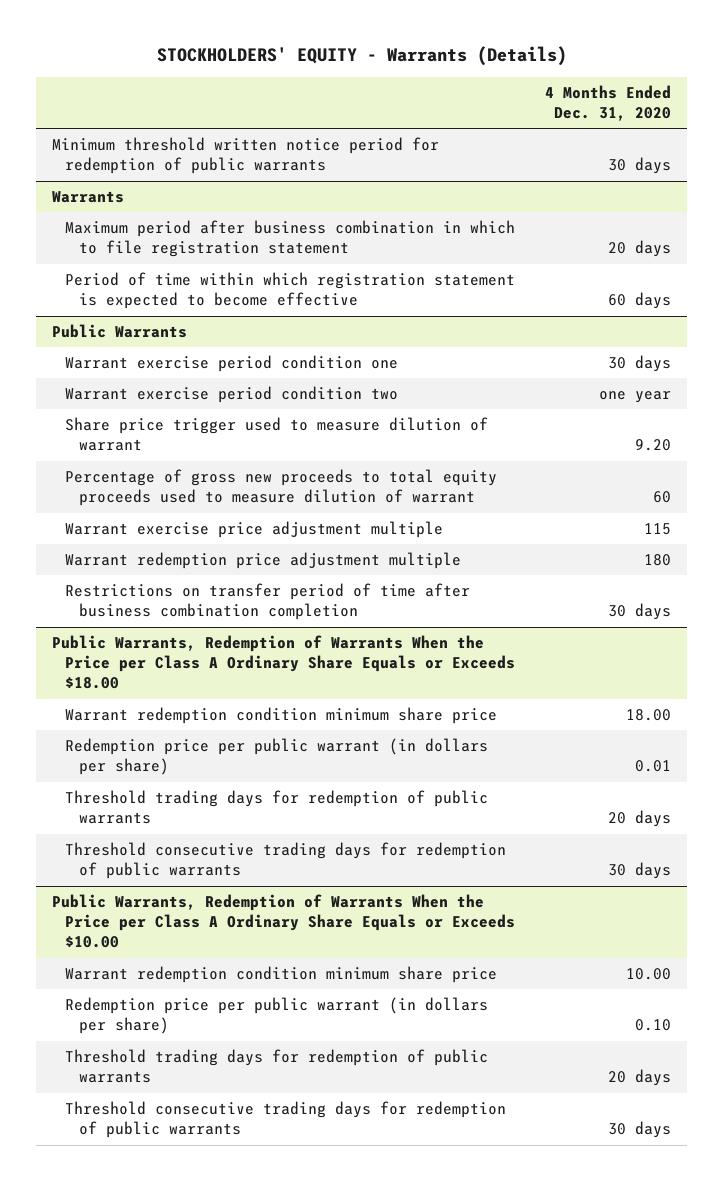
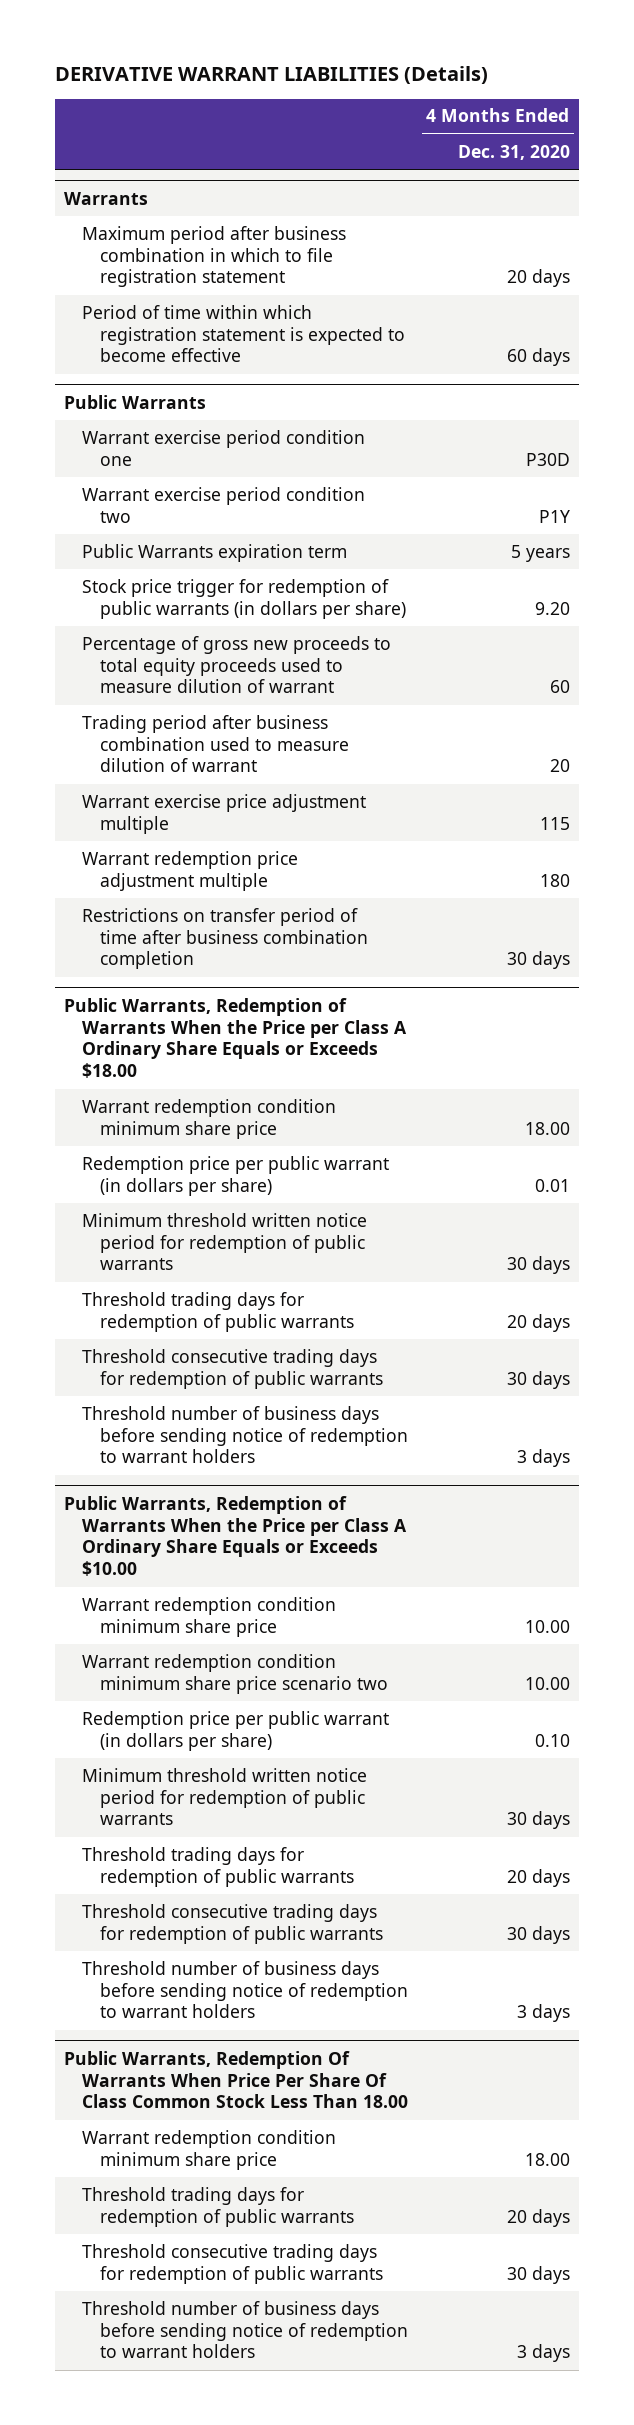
- STOCKHOLDERS' EQUITY - Warrants (Details)
+ DERIVATIVE WARRANT LIABILITIES (Details)
- Minimum threshold written notice period for redemption of public warrants | 30 days
@ Public Warrants
- Warrant exercise period condition one | 30 days
- Warrant exercise period condition two | one year
- Share price trigger used to measure dilution of warrant | 9.20
+ Warrant exercise period condition one | P30D
+ Warrant exercise period condition two | P1Y
+ Public Warrants expiration term | 5 years
+ Stock price trigger for redemption of public warrants (in dollars per share) | 9.20
+ Trading period after business combination used to measure dilution of warrant | 20
@ Public Warrants, Redemption of Warrants When the Price per Class A Ordinary Share Equals or Exceeds $18.00
+ Minimum threshold written notice period for redemption of public warrants | 30 days
+ Threshold number of business days before sending notice of redemption to warrant holders | 3 days
@ Public Warrants, Redemption of Warrants When the Price per Class A Ordinary Share Equals or Exceeds $10.00
+ Warrant redemption condition minimum share price scenario two | 10.00
+ Minimum threshold written notice period for redemption of public warrants | 30 days
+ Threshold number of business days before sending notice of redemption to warrant holders | 3 days
+ Public Warrants, Redemption Of Warrants When Price Per Share Of Class Common Stock Less Than 18.00
+ Warrant redemption condition minimum share price | 18.00
+ Threshold trading days for redemption of public warrants | 20 days
+ Threshold consecutive trading days for redemption of public warrants | 30 days
+ Threshold number of business days before sending notice of redemption to warrant holders | 3 days

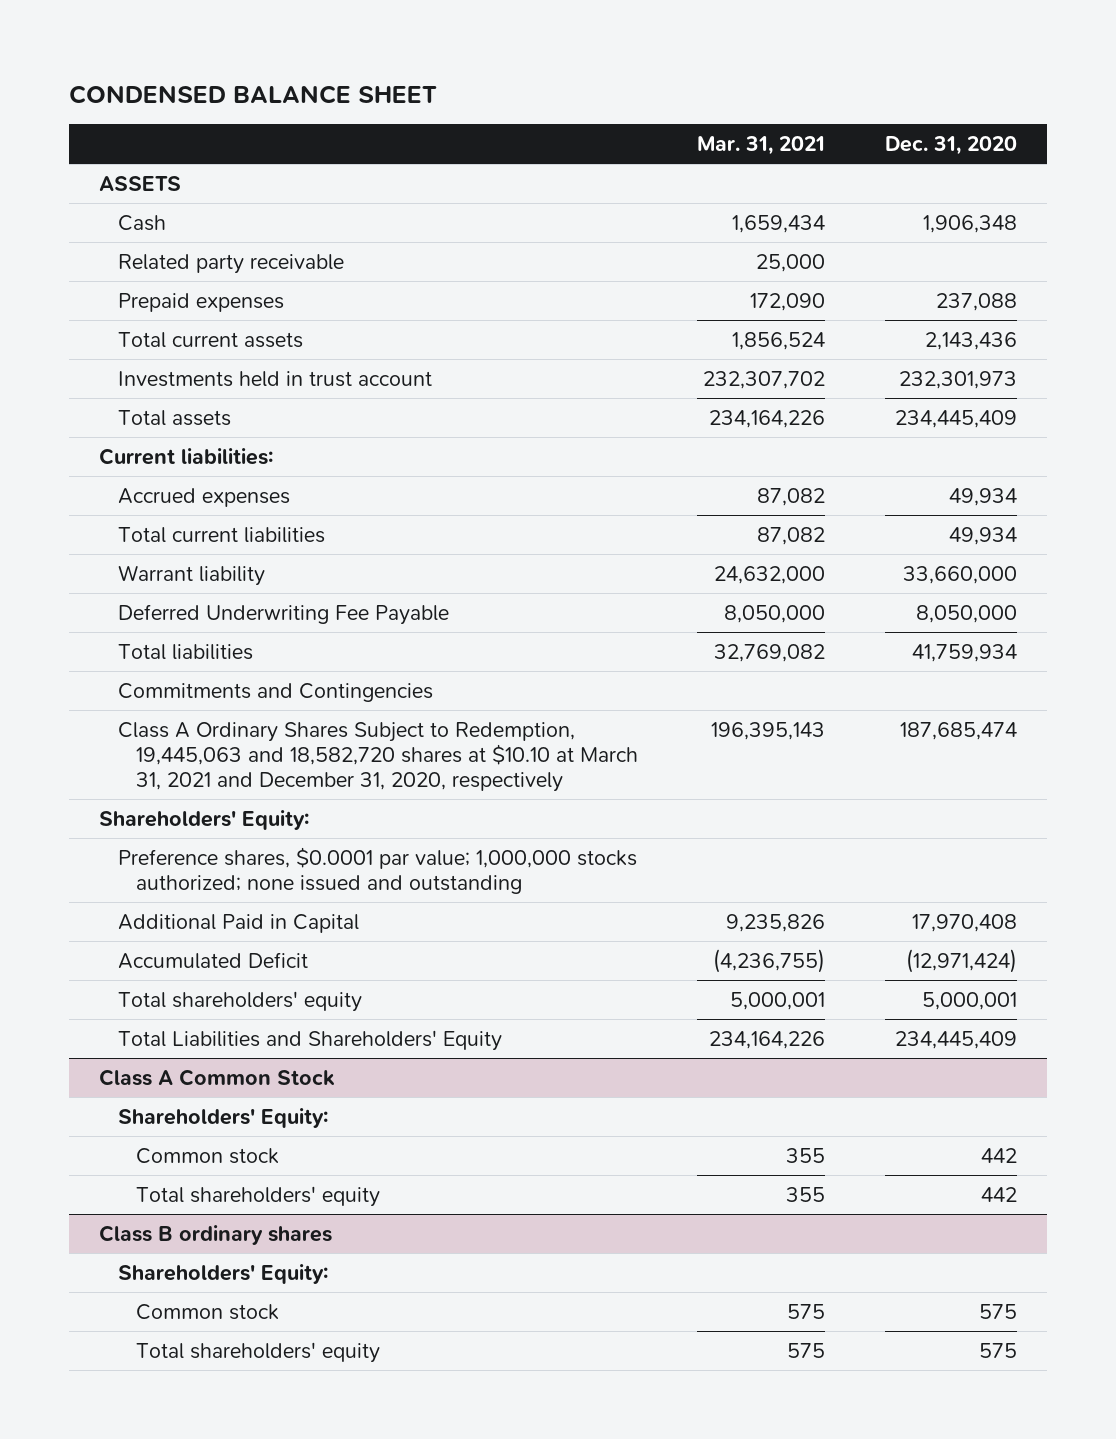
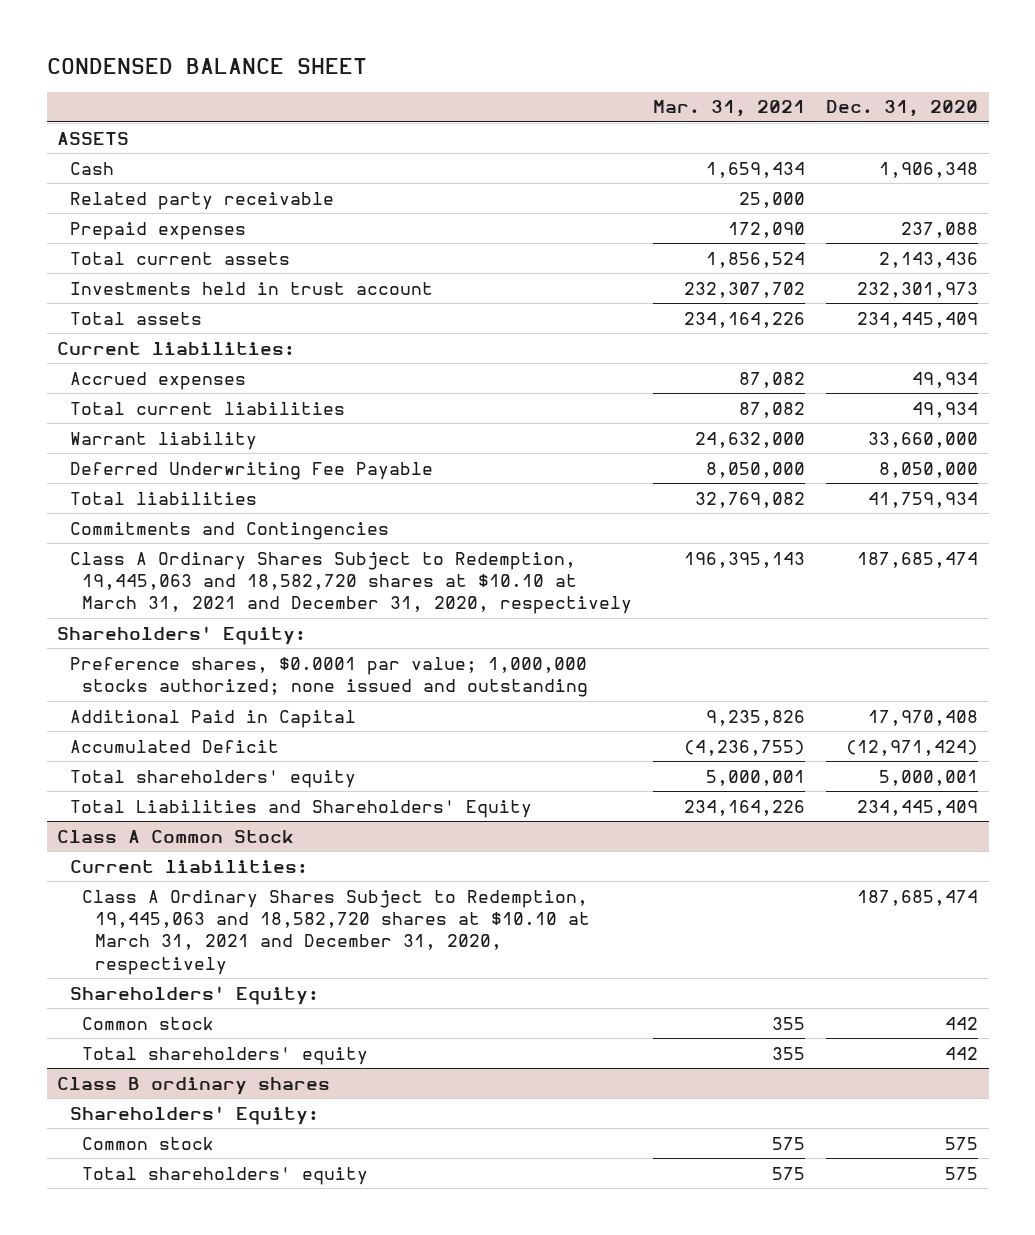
@ Class A Common Stock
+ Current liabilities:
+ Class A Ordinary Shares Subject to Redemption, 19,445,063 and 18,582,720 shares at $10.10 at March 31, 2021 and December 31, 2020, respectively | | 187,685,474

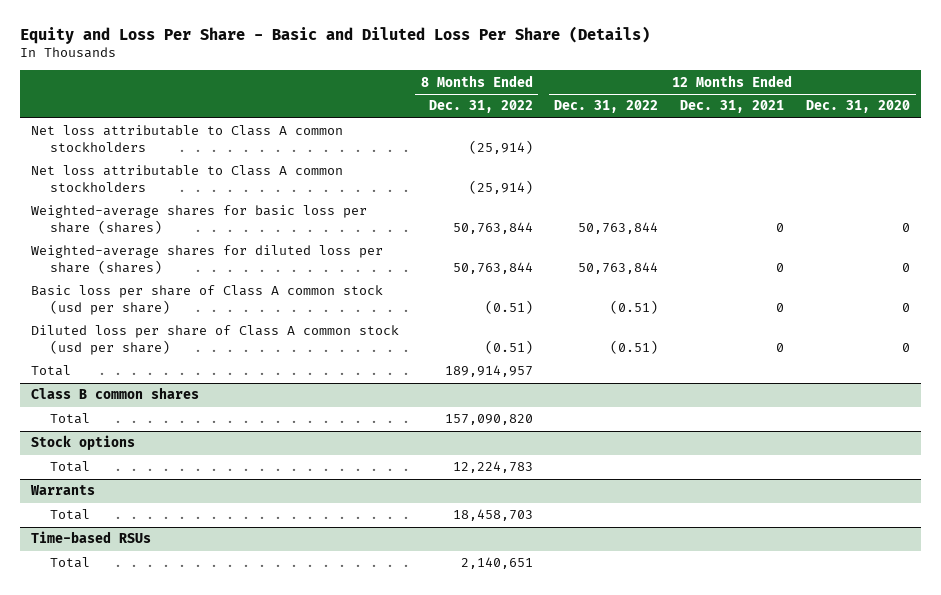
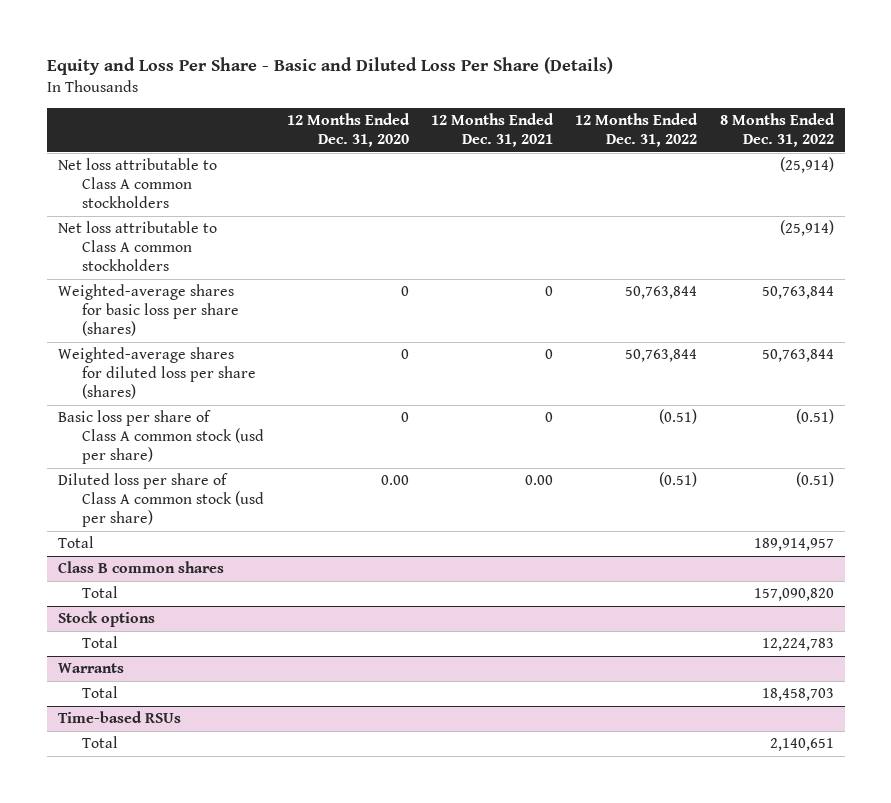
- | 8 Months Ended Dec. 31, 2022 | 12 Months Ended Dec. 31, 2022 | 12 Months Ended Dec. 31, 2021 | 12 Months Ended Dec. 31, 2020
+ | 12 Months Ended Dec. 31, 2020 | 12 Months Ended Dec. 31, 2021 | 12 Months Ended Dec. 31, 2022 | 8 Months Ended Dec. 31, 2022
- Diluted loss per share of Class A common stock (usd per share) | (0.51) | (0.51) | 0 | 0
+ Diluted loss per share of Class A common stock (usd per share) | 0.00 | 0.00 | (0.51) | (0.51)

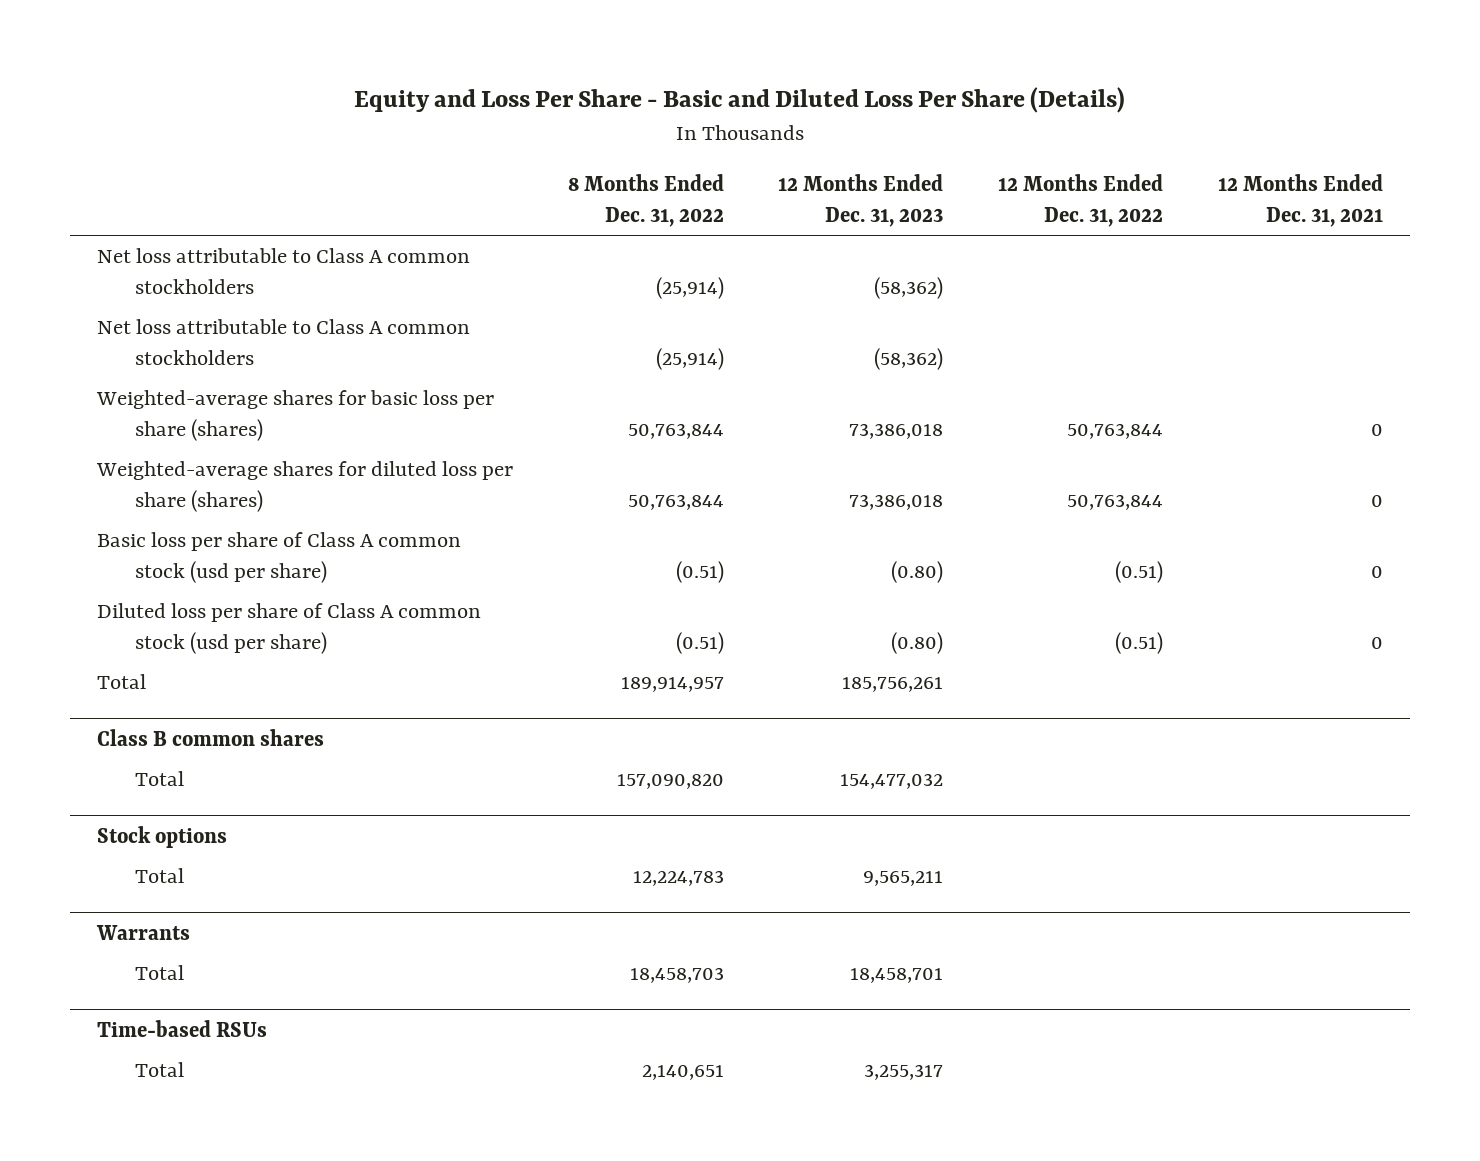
- | 12 Months Ended Dec. 31, 2020 | 12 Months Ended Dec. 31, 2021 | 12 Months Ended Dec. 31, 2022 | 8 Months Ended Dec. 31, 2022
+ | 8 Months Ended Dec. 31, 2022 | 12 Months Ended Dec. 31, 2023 | 12 Months Ended Dec. 31, 2022 | 12 Months Ended Dec. 31, 2021
- Diluted loss per share of Class A common stock (usd per share) | 0.00 | 0.00 | (0.51) | (0.51)
+ Diluted loss per share of Class A common stock (usd per share) | (0.51) | (0.80) | (0.51) | 0

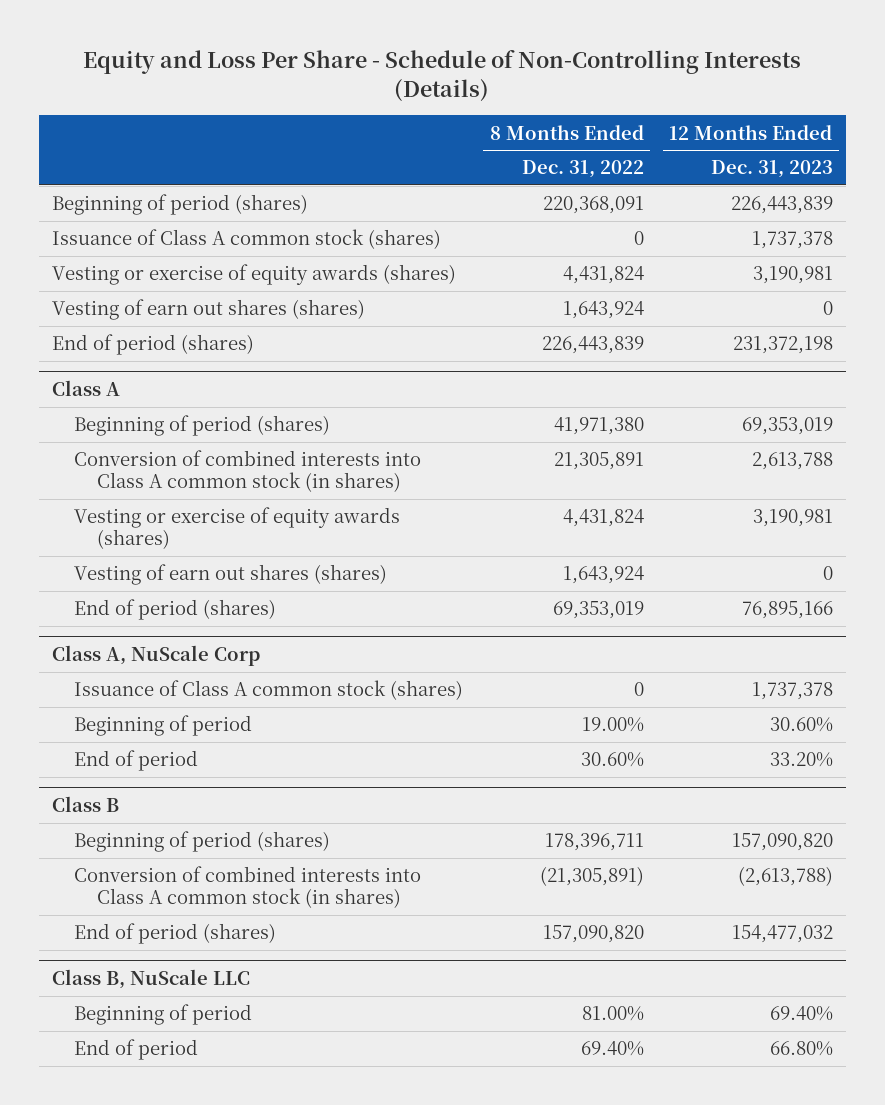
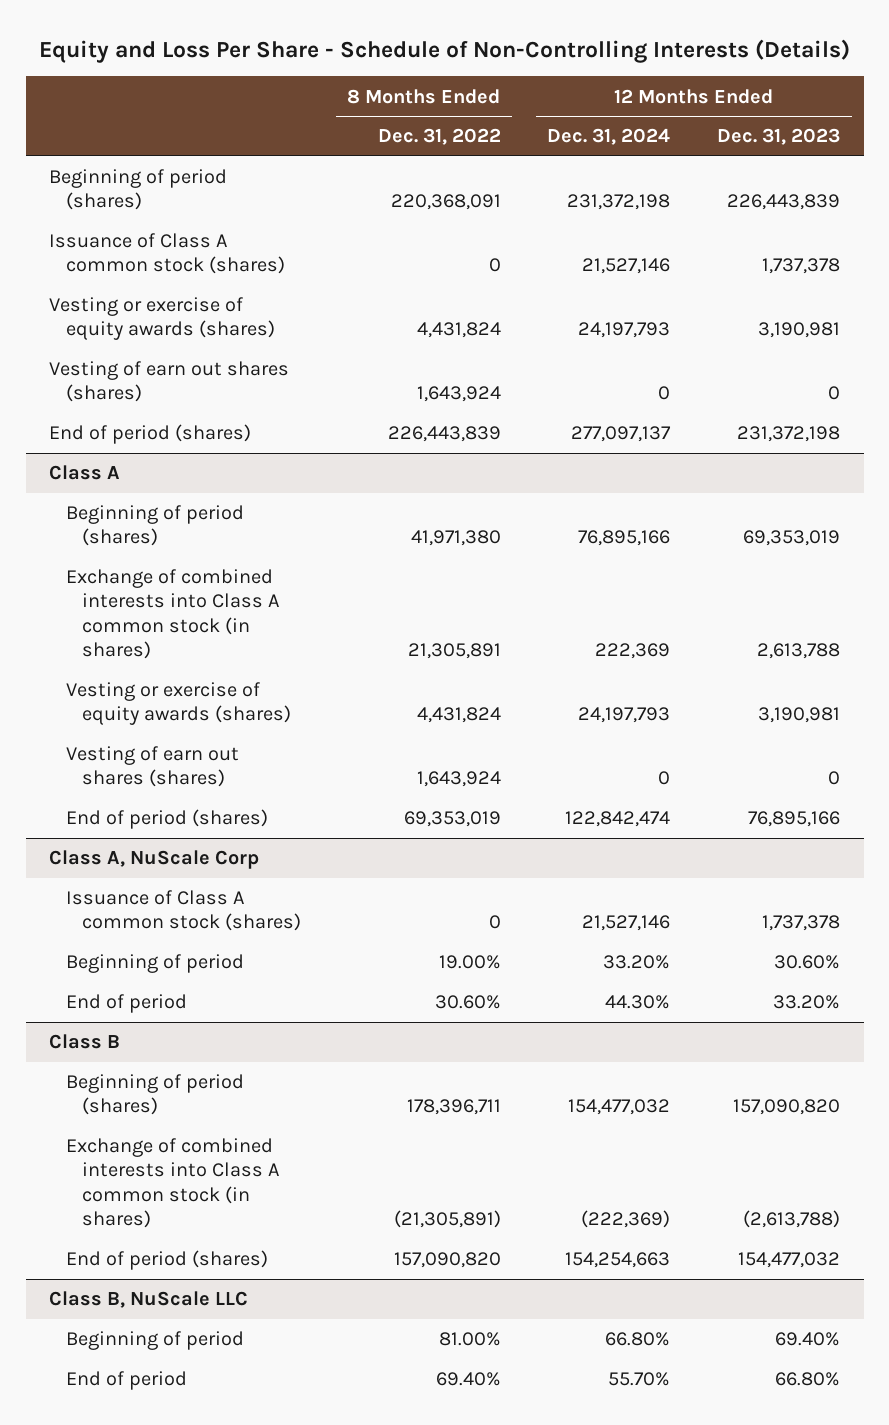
- | 8 Months Ended Dec. 31, 2022 | 12 Months Ended Dec. 31, 2023
+ | 8 Months Ended Dec. 31, 2022 | 12 Months Ended Dec. 31, 2024 | 12 Months Ended Dec. 31, 2023
@ Class A
- Conversion of combined interests into Class A common stock (in shares) | 21,305,891 | 2,613,788
+ Exchange of combined interests into Class A common stock (in shares) | 21,305,891 | 222,369 | 2,613,788
@ Class B
- Conversion of combined interests into Class A common stock (in shares) | (21,305,891) | (2,613,788)
+ Exchange of combined interests into Class A common stock (in shares) | (21,305,891) | (222,369) | (2,613,788)

